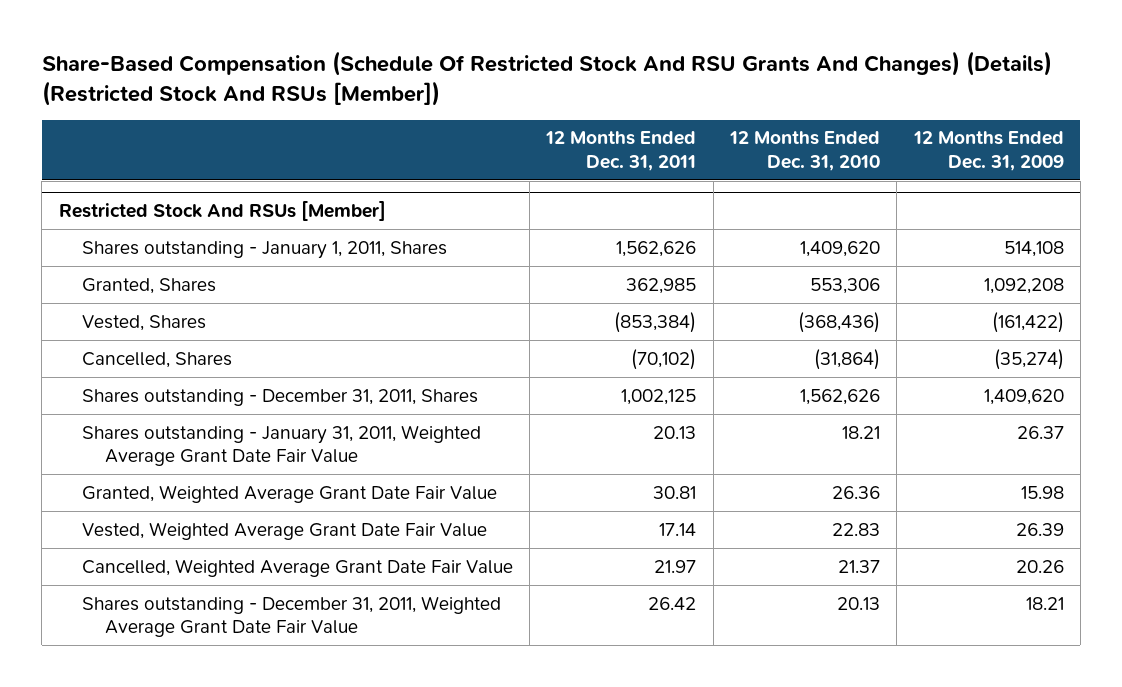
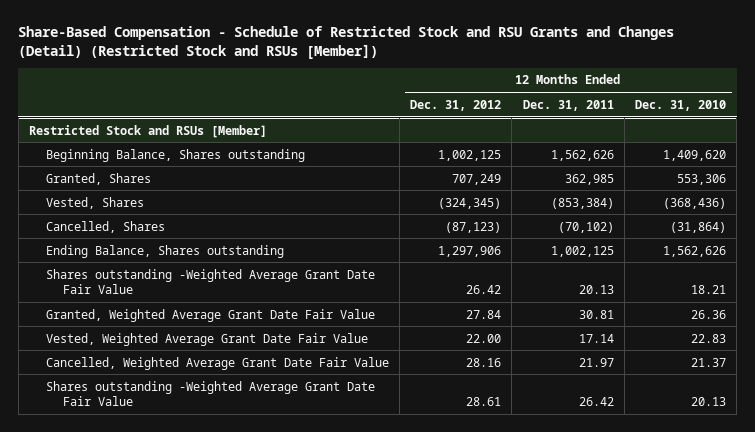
- Share-Based Compensation (Schedule Of Restricted Stock And RSU Grants And Changes) (Details) (Restricted Stock And RSUs [Member])
+ Share-Based Compensation - Schedule of Restricted Stock and RSU Grants and Changes (Detail) (Restricted Stock and RSUs [Member])
- | 12 Months Ended Dec. 31, 2011 | 12 Months Ended Dec. 31, 2010 | 12 Months Ended Dec. 31, 2009
+ | 12 Months Ended Dec. 31, 2012 | 12 Months Ended Dec. 31, 2011 | 12 Months Ended Dec. 31, 2010
- Restricted Stock And RSUs [Member]
- Shares outstanding - January 1, 2011, Shares | 1,562,626 | 1,409,620 | 514,108
+ Restricted Stock and RSUs [Member]
+ Beginning Balance, Shares outstanding | 1,002,125 | 1,562,626 | 1,409,620
- Shares outstanding - December 31, 2011, Shares | 1,002,125 | 1,562,626 | 1,409,620
- Shares outstanding - January 31, 2011, Weighted Average Grant Date Fair Value | 20.13 | 18.21 | 26.37
+ Ending Balance, Shares outstanding | 1,297,906 | 1,002,125 | 1,562,626
+ Shares outstanding -Weighted Average Grant Date Fair Value | 26.42 | 20.13 | 18.21
- Shares outstanding - December 31, 2011, Weighted Average Grant Date Fair Value | 26.42 | 20.13 | 18.21
+ Shares outstanding -Weighted Average Grant Date Fair Value | 28.61 | 26.42 | 20.13

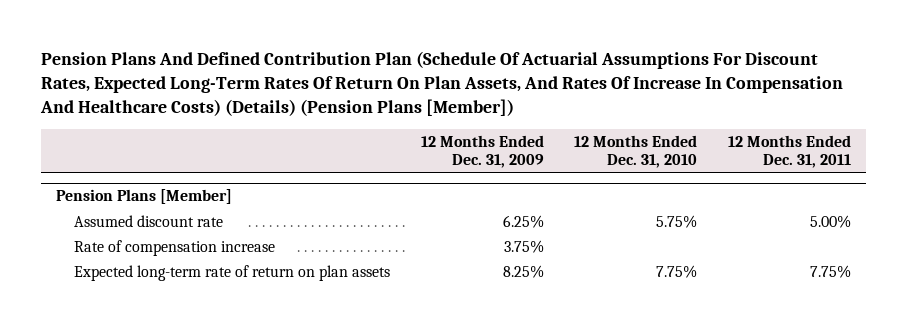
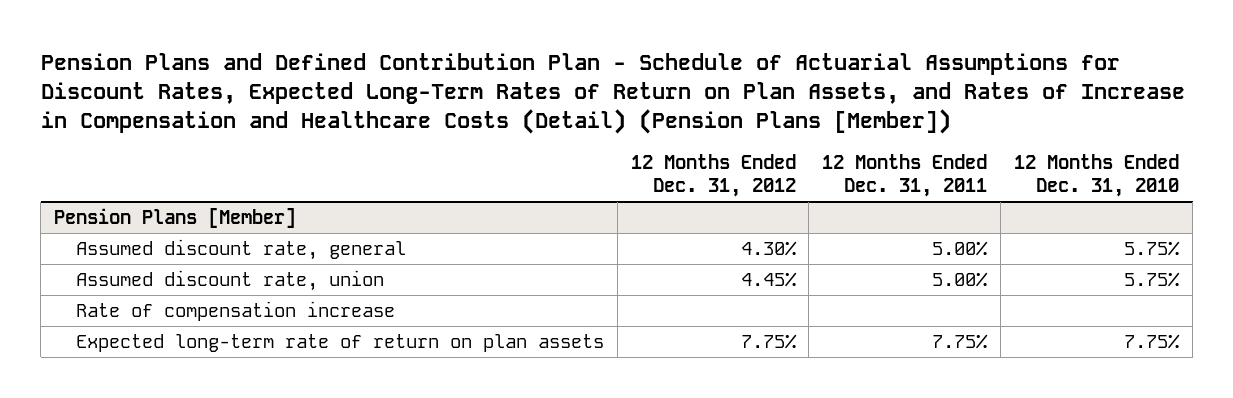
- Pension Plans And Defined Contribution Plan (Schedule Of Actuarial Assumptions For Discount Rates, Expected Long-Term Rates Of Return On Plan Assets, And Rates Of Increase In Compensation And Healthcare Costs) (Details) (Pension Plans [Member])
+ Pension Plans and Defined Contribution Plan - Schedule of Actuarial Assumptions for Discount Rates, Expected Long-Term Rates of Return on Plan Assets, and Rates of Increase in Compensation and Healthcare Costs (Detail) (Pension Plans [Member])
- | 12 Months Ended Dec. 31, 2009 | 12 Months Ended Dec. 31, 2010 | 12 Months Ended Dec. 31, 2011
+ | 12 Months Ended Dec. 31, 2012 | 12 Months Ended Dec. 31, 2011 | 12 Months Ended Dec. 31, 2010
@ Pension Plans [Member]
- Assumed discount rate | 6.25% | 5.75% | 5.00%
+ Assumed discount rate, general | 4.30% | 5.00% | 5.75%
+ Assumed discount rate, union | 4.45% | 5.00% | 5.75%

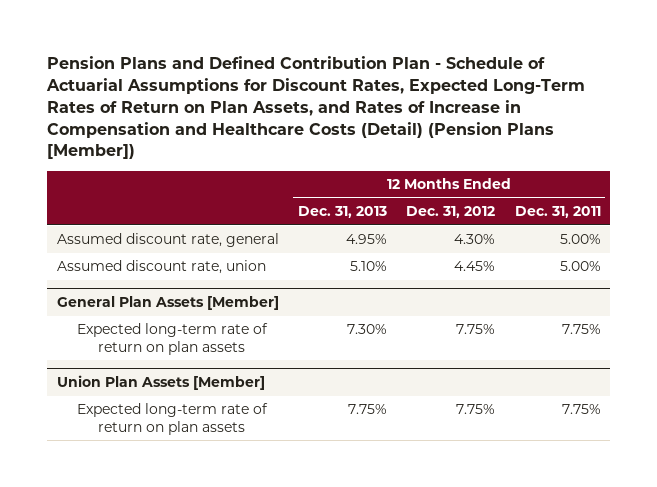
- | 12 Months Ended Dec. 31, 2012 | 12 Months Ended Dec. 31, 2011 | 12 Months Ended Dec. 31, 2010
+ | 12 Months Ended Dec. 31, 2013 | 12 Months Ended Dec. 31, 2012 | 12 Months Ended Dec. 31, 2011
- Pension Plans [Member]
- Rate of compensation increase
+ General Plan Assets [Member]
+ Union Plan Assets [Member]
+ Expected long-term rate of return on plan assets | 7.75% | 7.75% | 7.75%

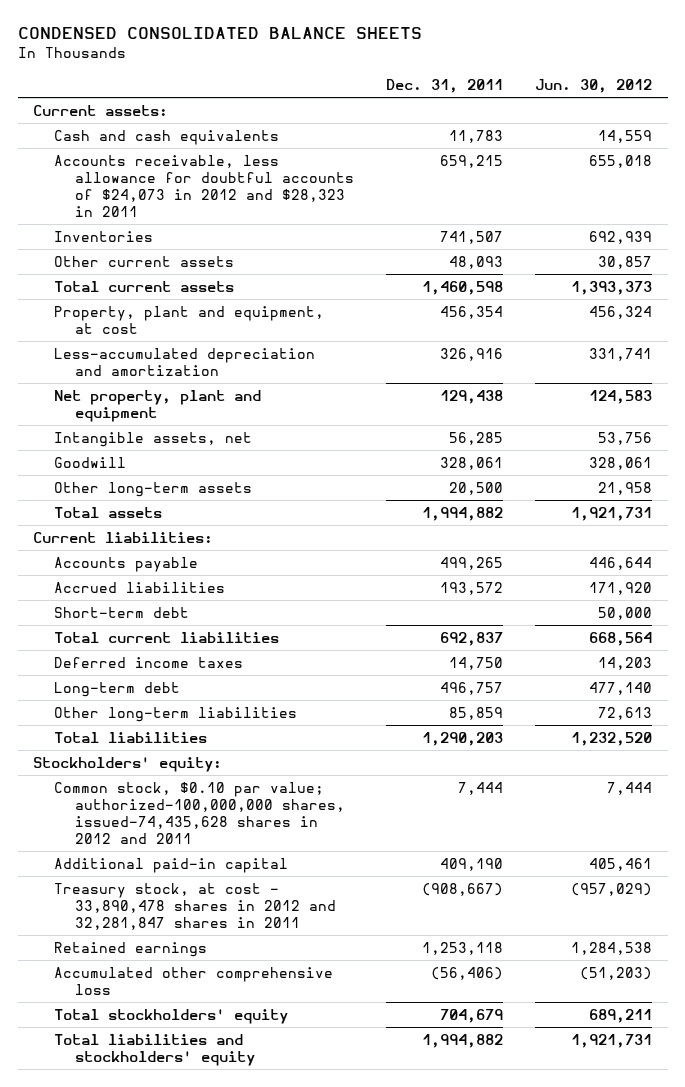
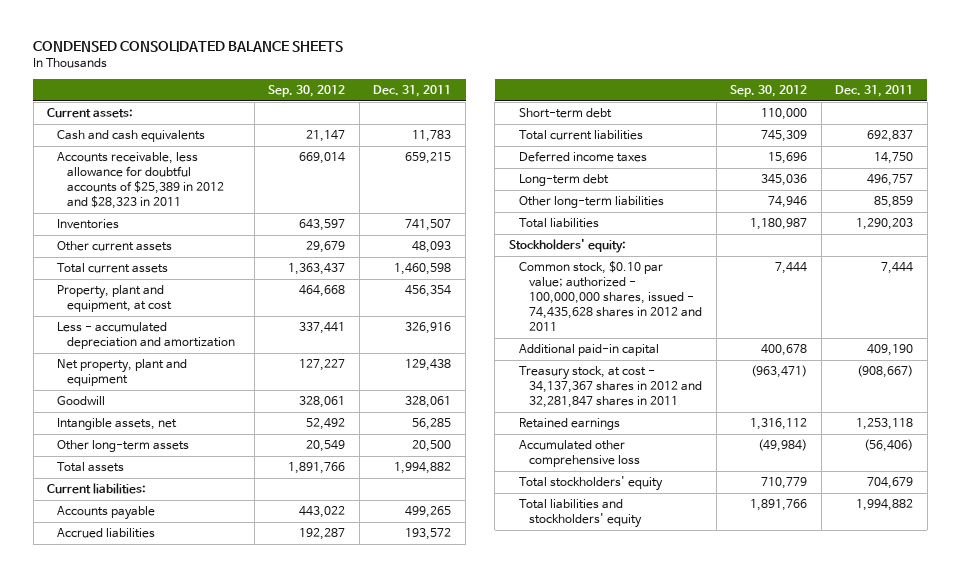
- | Dec. 31, 2011 | Jun. 30, 2012
+ | Sep. 30, 2012 | Dec. 31, 2011
- Accounts receivable, less allowance for doubtful accounts of $24,073 in 2012 and $28,323 in 2011 | 659,215 | 655,018
+ Accounts receivable, less allowance for doubtful accounts of $25,389 in 2012 and $28,323 in 2011 | 669,014 | 659,215
- Less-accumulated depreciation and amortization | 326,916 | 331,741
+ Less - accumulated depreciation and amortization | 337,441 | 326,916
moved down: Intangible assets, net | 52,492 | 56,285
- Common stock, $0.10 par value; authorized-100,000,000 shares, issued-74,435,628 shares in 2012 and 2011 | 7,444 | 7,444
+ Common stock, $0.10 par value; authorized - 100,000,000 shares, issued - 74,435,628 shares in 2012 and 2011 | 7,444 | 7,444
- Treasury stock, at cost - 33,890,478 shares in 2012 and 32,281,847 shares in 2011 | (908,667) | (957,029)
+ Treasury stock, at cost - 34,137,367 shares in 2012 and 32,281,847 shares in 2011 | (963,471) | (908,667)

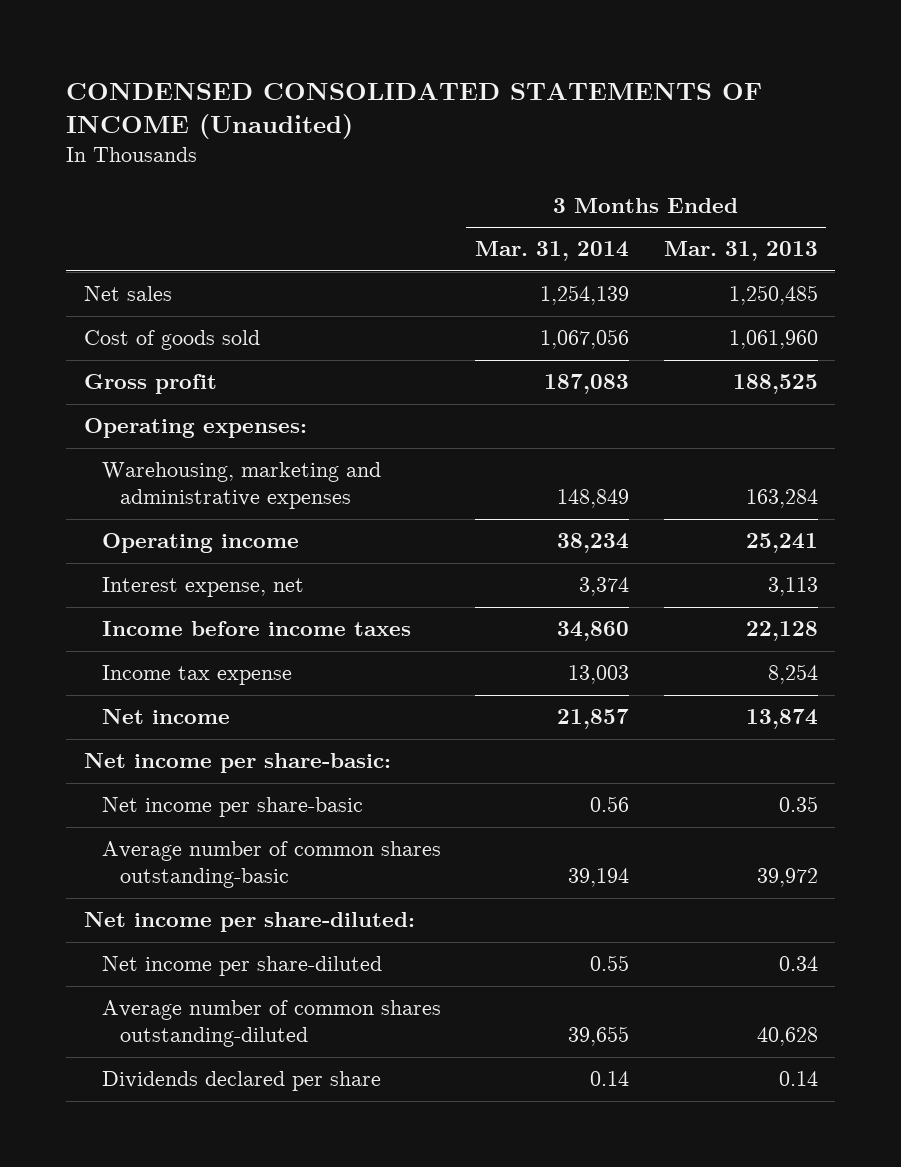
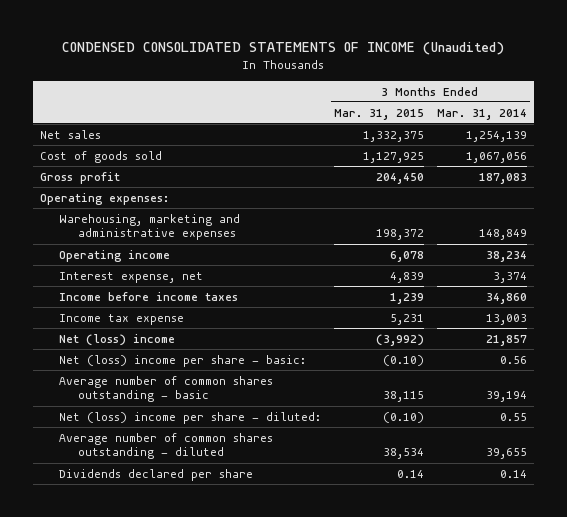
- | 3 Months Ended Mar. 31, 2014 | 3 Months Ended Mar. 31, 2013
+ | 3 Months Ended Mar. 31, 2015 | 3 Months Ended Mar. 31, 2014
- Net income | 21,857 | 13,874
- Net income per share-basic:
- Net income per share-basic | 0.56 | 0.35
- Average number of common shares outstanding-basic | 39,194 | 39,972
- Net income per share-diluted:
- Net income per share-diluted | 0.55 | 0.34
- Average number of common shares outstanding-diluted | 39,655 | 40,628
+ Net (loss) income | (3,992) | 21,857
+ Net (loss) income per share - basic: | (0.10) | 0.56
+ Average number of common shares outstanding - basic | 38,115 | 39,194
+ Net (loss) income per share - diluted: | (0.10) | 0.55
+ Average number of common shares outstanding - diluted | 38,534 | 39,655

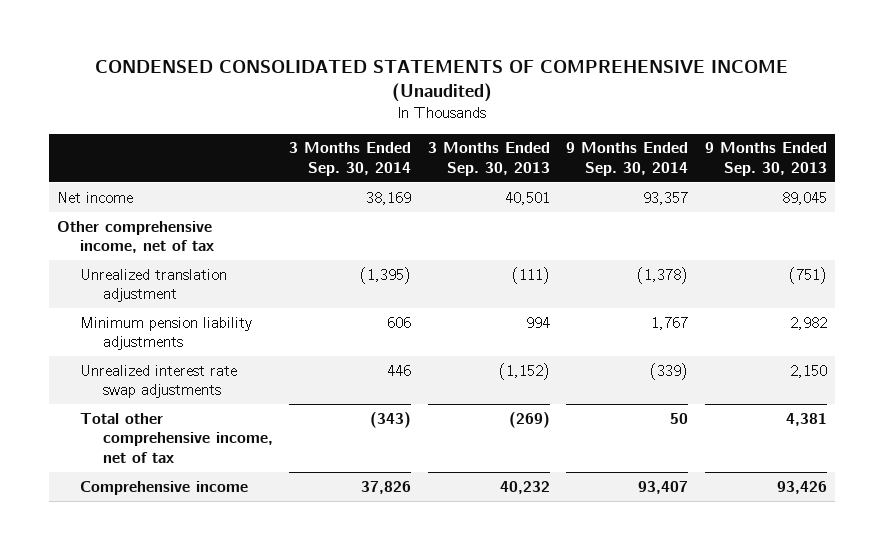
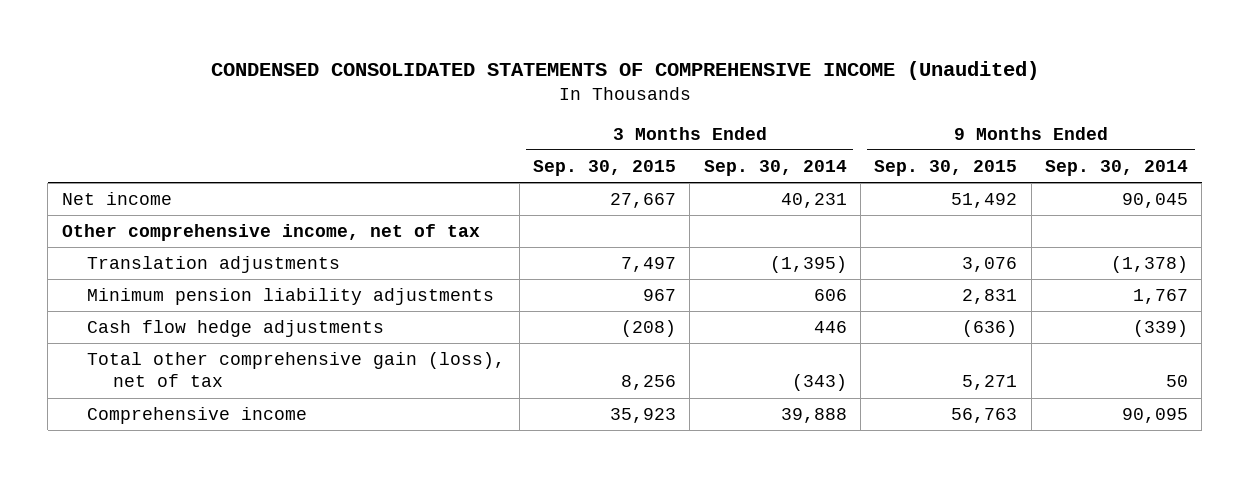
- | 3 Months Ended Sep. 30, 2014 | 3 Months Ended Sep. 30, 2013 | 9 Months Ended Sep. 30, 2014 | 9 Months Ended Sep. 30, 2013
+ | 3 Months Ended Sep. 30, 2015 | 3 Months Ended Sep. 30, 2014 | 9 Months Ended Sep. 30, 2015 | 9 Months Ended Sep. 30, 2014
- Net income | 38,169 | 40,501 | 93,357 | 89,045
+ Net income | 27,667 | 40,231 | 51,492 | 90,045
- Unrealized translation adjustment | (1,395) | (111) | (1,378) | (751)
+ Translation adjustments | 7,497 | (1,395) | 3,076 | (1,378)
- Unrealized interest rate swap adjustments | 446 | (1,152) | (339) | 2,150
- Total other comprehensive income, net of tax | (343) | (269) | 50 | 4,381
- Comprehensive income | 37,826 | 40,232 | 93,407 | 93,426
+ Cash flow hedge adjustments | (208) | 446 | (636) | (339)
+ Total other comprehensive gain (loss), net of tax | 8,256 | (343) | 5,271 | 50
+ Comprehensive income | 35,923 | 39,888 | 56,763 | 90,095

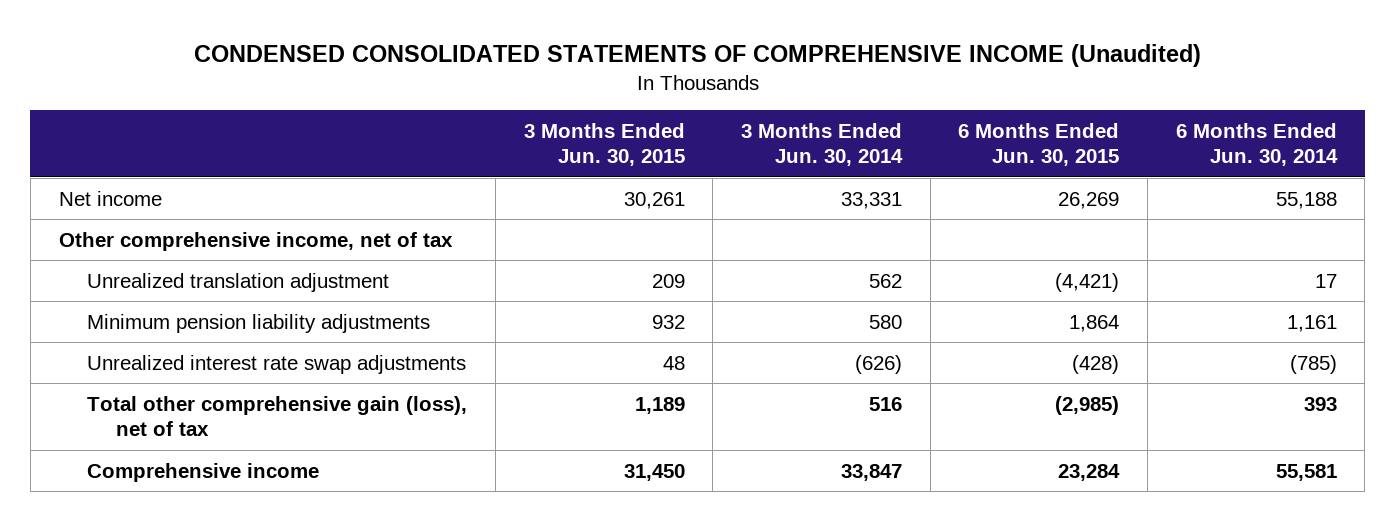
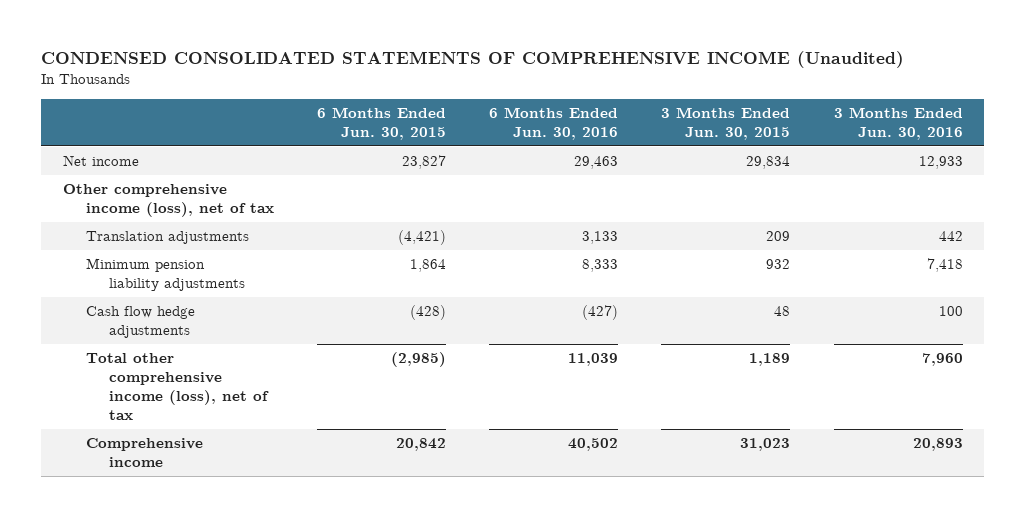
- | 3 Months Ended Jun. 30, 2015 | 3 Months Ended Jun. 30, 2014 | 6 Months Ended Jun. 30, 2015 | 6 Months Ended Jun. 30, 2014
+ | 6 Months Ended Jun. 30, 2015 | 6 Months Ended Jun. 30, 2016 | 3 Months Ended Jun. 30, 2015 | 3 Months Ended Jun. 30, 2016
- Net income | 30,261 | 33,331 | 26,269 | 55,188
- Other comprehensive income, net of tax
- Unrealized translation adjustment | 209 | 562 | (4,421) | 17
+ Net income | 23,827 | 29,463 | 29,834 | 12,933
+ Other comprehensive income (loss), net of tax
+ Translation adjustments | (4,421) | 3,133 | 209 | 442
- Unrealized interest rate swap adjustments | 48 | (626) | (428) | (785)
- Total other comprehensive gain (loss), net of tax | 1,189 | 516 | (2,985) | 393
- Comprehensive income | 31,450 | 33,847 | 23,284 | 55,581
+ Cash flow hedge adjustments | (428) | (427) | 48 | 100
+ Total other comprehensive income (loss), net of tax | (2,985) | 11,039 | 1,189 | 7,960
+ Comprehensive income | 20,842 | 40,502 | 31,023 | 20,893

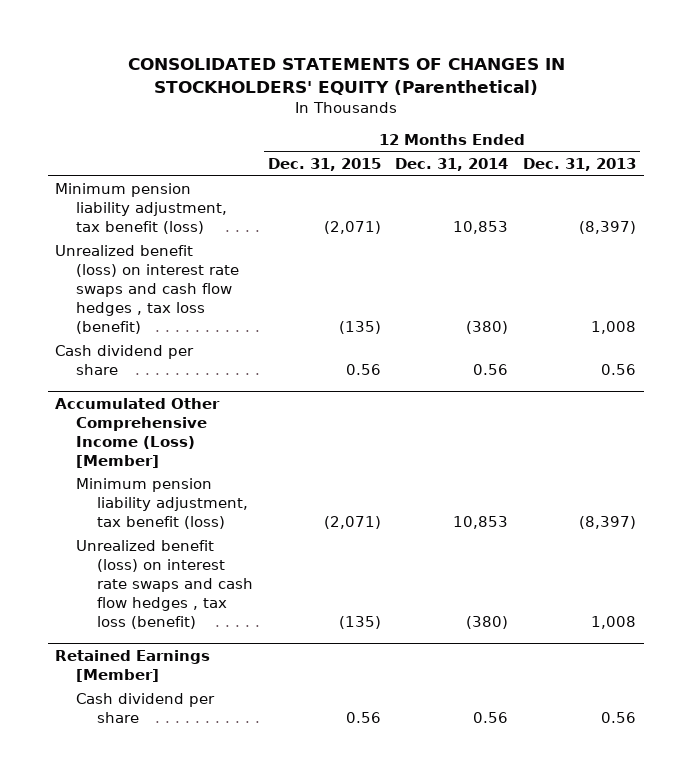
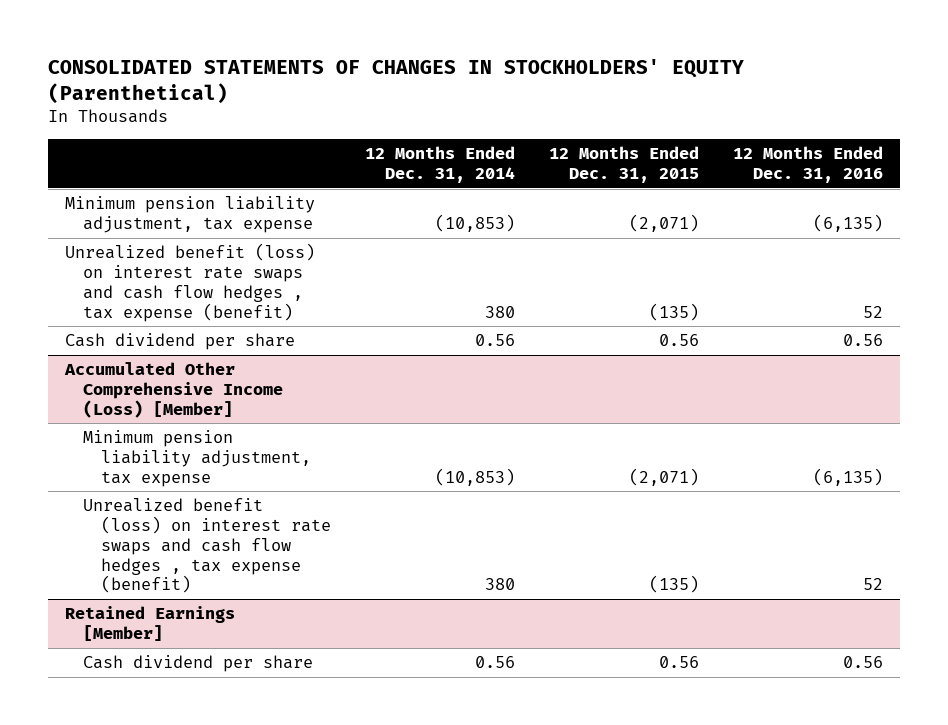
- | 12 Months Ended Dec. 31, 2015 | 12 Months Ended Dec. 31, 2014 | 12 Months Ended Dec. 31, 2013
+ | 12 Months Ended Dec. 31, 2014 | 12 Months Ended Dec. 31, 2015 | 12 Months Ended Dec. 31, 2016
- Minimum pension liability adjustment, tax benefit (loss) | (2,071) | 10,853 | (8,397)
- Unrealized benefit (loss) on interest rate swaps and cash flow hedges , tax loss (benefit) | (135) | (380) | 1,008
+ Minimum pension liability adjustment, tax expense | (10,853) | (2,071) | (6,135)
+ Unrealized benefit (loss) on interest rate swaps and cash flow hedges , tax expense (benefit) | 380 | (135) | 52
@ Accumulated Other Comprehensive Income (Loss) [Member]
- Minimum pension liability adjustment, tax benefit (loss) | (2,071) | 10,853 | (8,397)
- Unrealized benefit (loss) on interest rate swaps and cash flow hedges , tax loss (benefit) | (135) | (380) | 1,008
+ Minimum pension liability adjustment, tax expense | (10,853) | (2,071) | (6,135)
+ Unrealized benefit (loss) on interest rate swaps and cash flow hedges , tax expense (benefit) | 380 | (135) | 52

